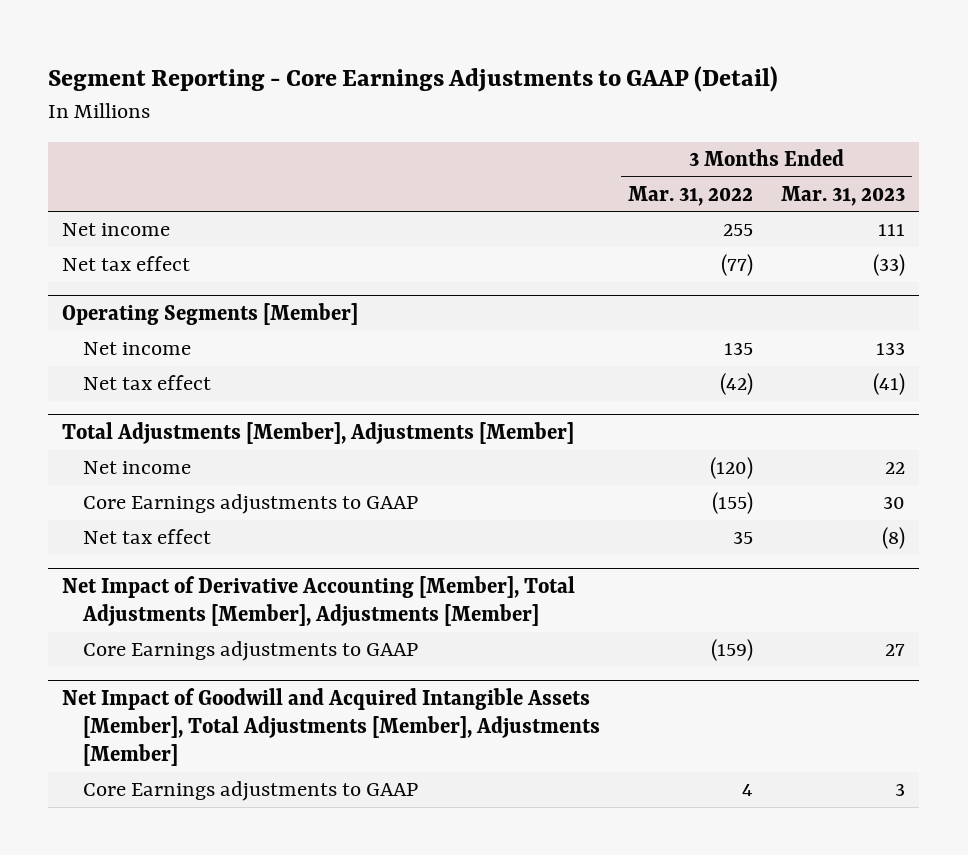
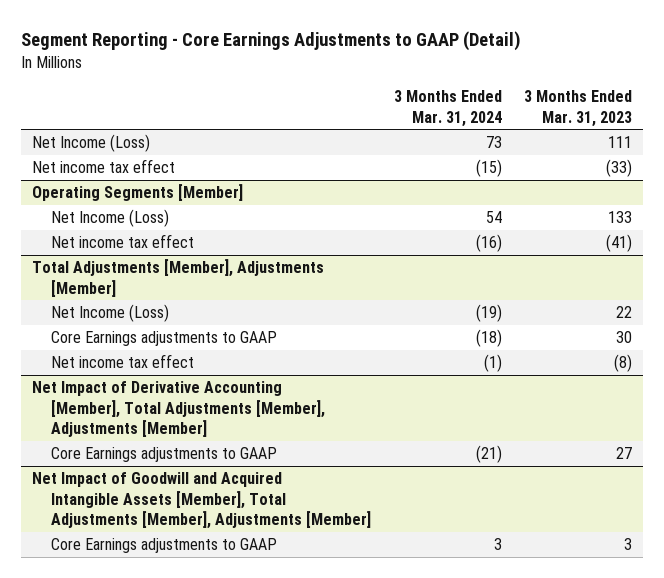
- | 3 Months Ended Mar. 31, 2022 | 3 Months Ended Mar. 31, 2023
+ | 3 Months Ended Mar. 31, 2024 | 3 Months Ended Mar. 31, 2023
- Net income | 255 | 111
- Net tax effect | (77) | (33)
+ Net Income (Loss) | 73 | 111
+ Net income tax effect | (15) | (33)
@ Operating Segments [Member]
- Net income | 135 | 133
- Net tax effect | (42) | (41)
+ Net Income (Loss) | 54 | 133
+ Net income tax effect | (16) | (41)
@ Total Adjustments [Member], Adjustments [Member]
- Net income | (120) | 22
+ Net Income (Loss) | (19) | 22
- Net tax effect | 35 | (8)
+ Net income tax effect | (1) | (8)

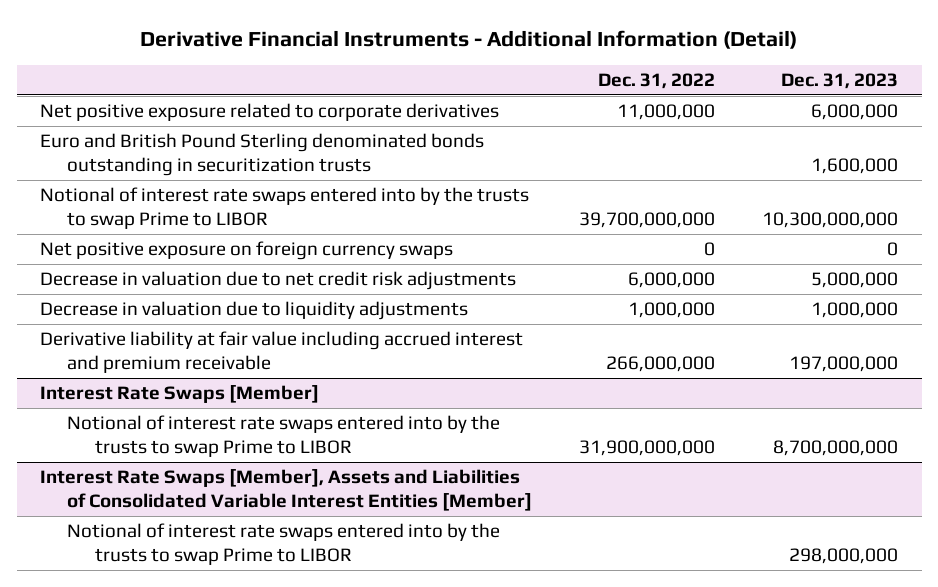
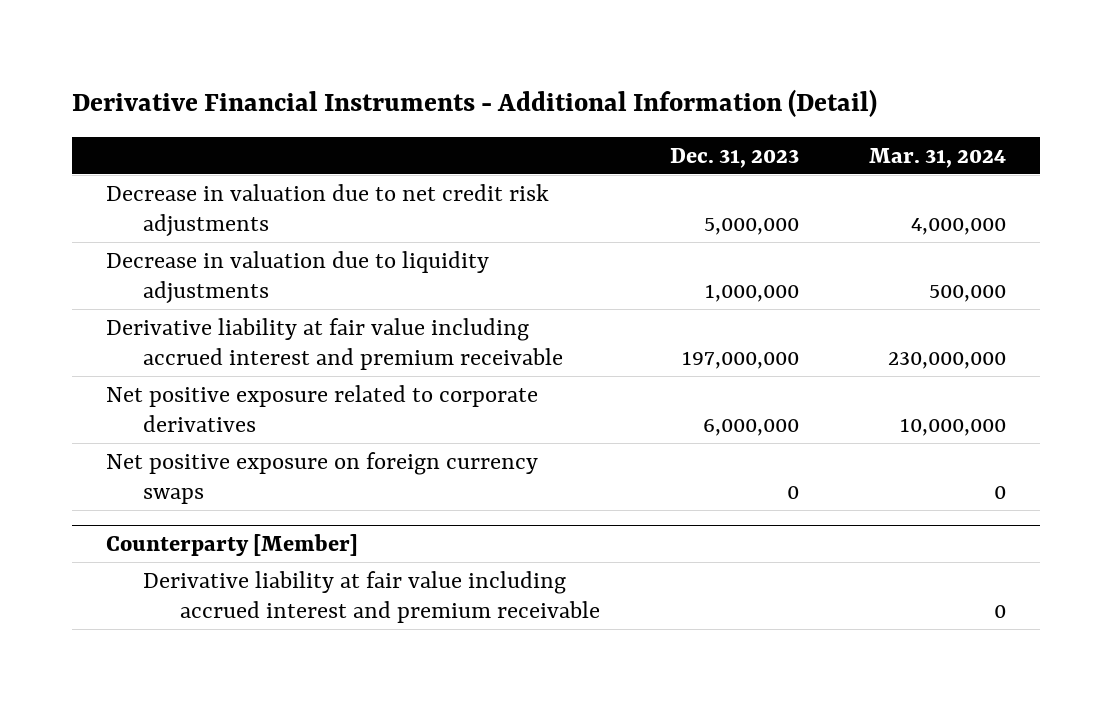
- | Dec. 31, 2022 | Dec. 31, 2023
+ | Dec. 31, 2023 | Mar. 31, 2024
- Euro and British Pound Sterling denominated bonds outstanding in securitization trusts | | 1,600,000
- Notional of interest rate swaps entered into by the trusts to swap Prime to LIBOR | 39,700,000,000 | 10,300,000,000
- Interest Rate Swaps [Member]
- Notional of interest rate swaps entered into by the trusts to swap Prime to LIBOR | 31,900,000,000 | 8,700,000,000
- Interest Rate Swaps [Member], Assets and Liabilities of Consolidated Variable Interest Entities [Member]
- Notional of interest rate swaps entered into by the trusts to swap Prime to LIBOR | | 298,000,000
moved down: Net positive exposure related to corporate derivatives | 6,000,000 | 10,000,000
moved down: Net positive exposure on foreign currency swaps | 0 | 0
+ Counterparty [Member]
+ Derivative liability at fair value including accrued interest and premium receivable | | 0

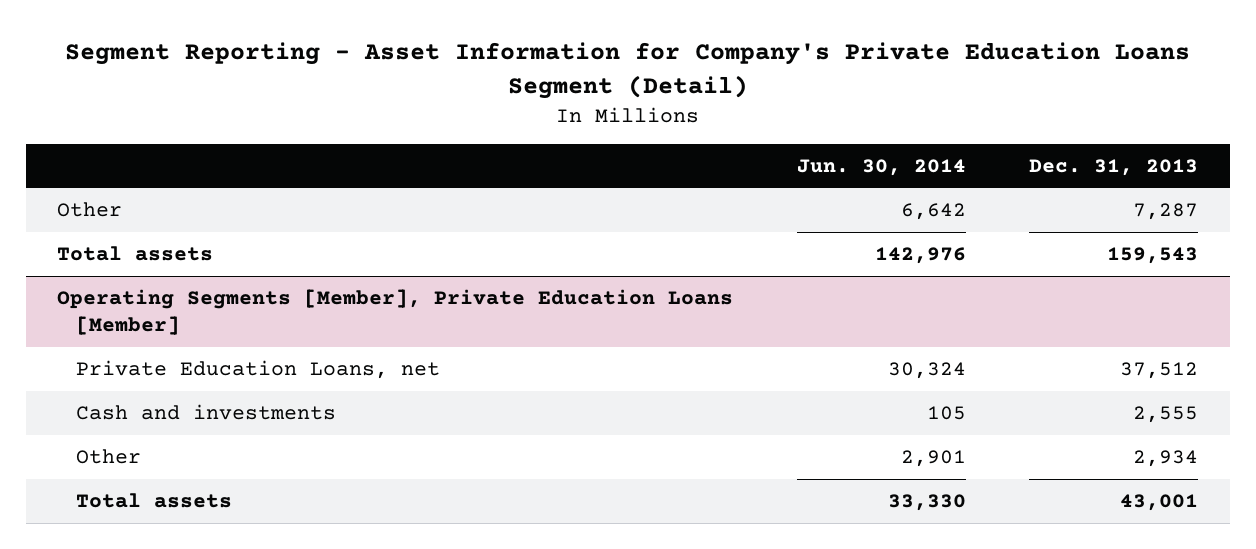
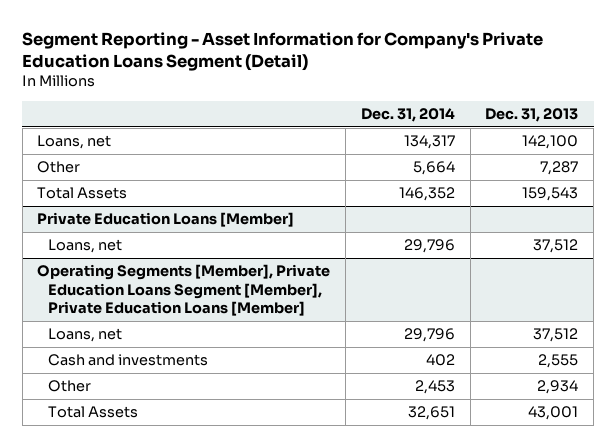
- | Jun. 30, 2014 | Dec. 31, 2013
+ | Dec. 31, 2014 | Dec. 31, 2013
+ Loans, net | 134,317 | 142,100
- Total assets | 142,976 | 159,543
- Operating Segments [Member], Private Education Loans [Member]
- Private Education Loans, net | 30,324 | 37,512
+ Total Assets | 146,352 | 159,543
+ Private Education Loans [Member]
+ Loans, net | 29,796 | 37,512
+ Operating Segments [Member], Private Education Loans Segment [Member], Private Education Loans [Member]
+ Loans, net | 29,796 | 37,512
- Total assets | 33,330 | 43,001
+ Total Assets | 32,651 | 43,001

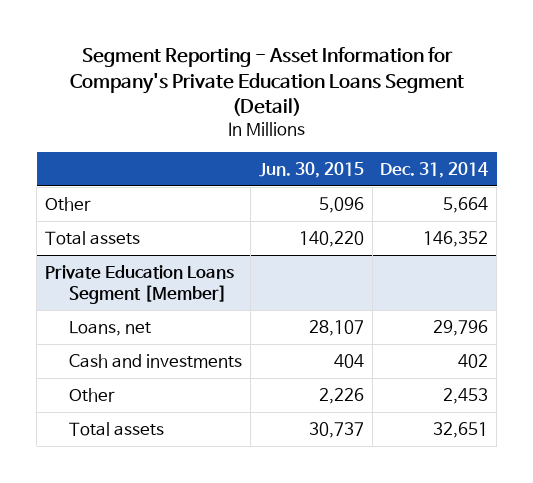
- | Dec. 31, 2014 | Dec. 31, 2013
+ | Jun. 30, 2015 | Dec. 31, 2014
- Loans, net | 134,317 | 142,100
- Total Assets | 146,352 | 159,543
- Private Education Loans [Member]
- Loans, net | 29,796 | 37,512
- Operating Segments [Member], Private Education Loans Segment [Member], Private Education Loans [Member]
+ Total assets | 140,220 | 146,352
+ Private Education Loans Segment [Member]
- Total Assets | 32,651 | 43,001
+ Total assets | 30,737 | 32,651

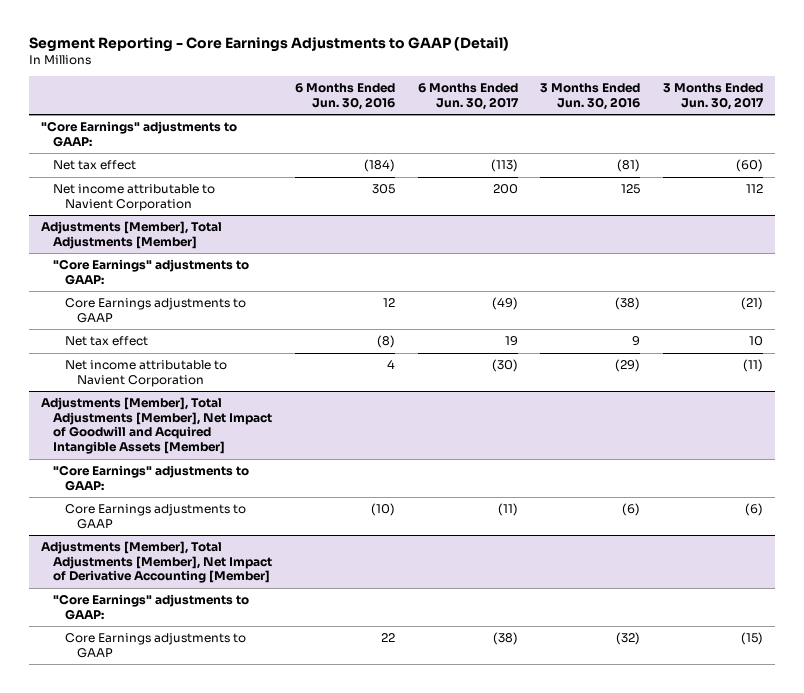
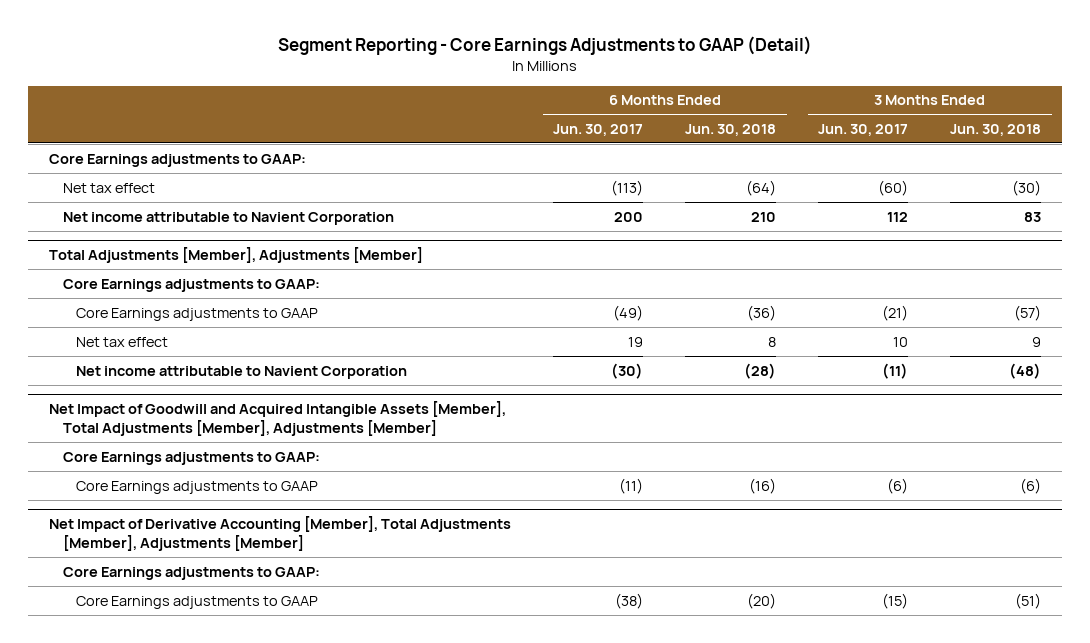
- | 6 Months Ended Jun. 30, 2016 | 6 Months Ended Jun. 30, 2017 | 3 Months Ended Jun. 30, 2016 | 3 Months Ended Jun. 30, 2017
+ | 6 Months Ended Jun. 30, 2017 | 6 Months Ended Jun. 30, 2018 | 3 Months Ended Jun. 30, 2017 | 3 Months Ended Jun. 30, 2018
- "Core Earnings" adjustments to GAAP:
+ Core Earnings adjustments to GAAP:
- Adjustments [Member], Total Adjustments [Member]
- "Core Earnings" adjustments to GAAP:
+ Total Adjustments [Member], Adjustments [Member]
+ Core Earnings adjustments to GAAP:
- Adjustments [Member], Total Adjustments [Member], Net Impact of Goodwill and Acquired Intangible Assets [Member]
- "Core Earnings" adjustments to GAAP:
+ Net Impact of Goodwill and Acquired Intangible Assets [Member], Total Adjustments [Member], Adjustments [Member]
+ Core Earnings adjustments to GAAP:
- Adjustments [Member], Total Adjustments [Member], Net Impact of Derivative Accounting [Member]
- "Core Earnings" adjustments to GAAP:
+ Net Impact of Derivative Accounting [Member], Total Adjustments [Member], Adjustments [Member]
+ Core Earnings adjustments to GAAP:

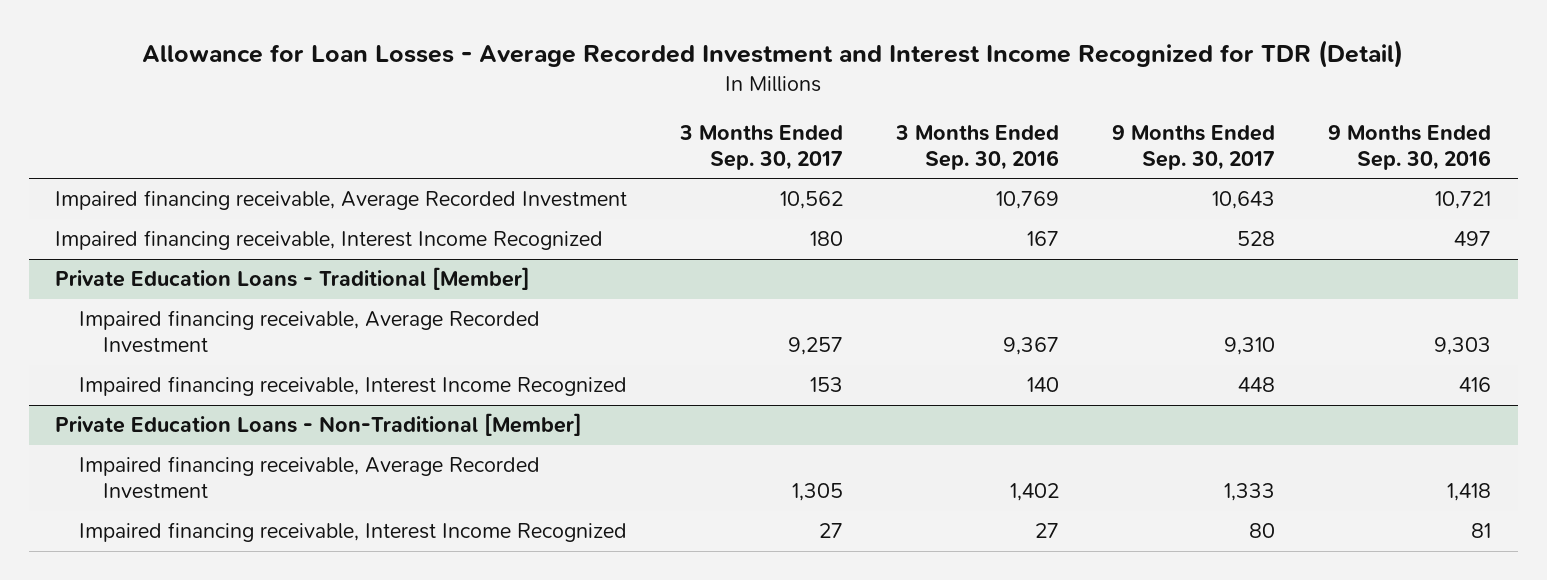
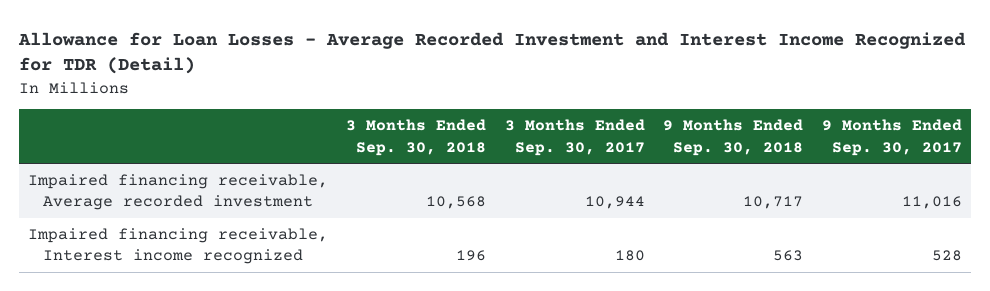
- | 3 Months Ended Sep. 30, 2017 | 3 Months Ended Sep. 30, 2016 | 9 Months Ended Sep. 30, 2017 | 9 Months Ended Sep. 30, 2016
+ | 3 Months Ended Sep. 30, 2018 | 3 Months Ended Sep. 30, 2017 | 9 Months Ended Sep. 30, 2018 | 9 Months Ended Sep. 30, 2017
- Impaired financing receivable, Average Recorded Investment | 10,562 | 10,769 | 10,643 | 10,721
- Impaired financing receivable, Interest Income Recognized | 180 | 167 | 528 | 497
- Private Education Loans - Traditional [Member]
- Impaired financing receivable, Average Recorded Investment | 9,257 | 9,367 | 9,310 | 9,303
- Impaired financing receivable, Interest Income Recognized | 153 | 140 | 448 | 416
- Private Education Loans - Non-Traditional [Member]
- Impaired financing receivable, Average Recorded Investment | 1,305 | 1,402 | 1,333 | 1,418
- Impaired financing receivable, Interest Income Recognized | 27 | 27 | 80 | 81
+ Impaired financing receivable, Average recorded investment | 10,568 | 10,944 | 10,717 | 11,016
+ Impaired financing receivable, Interest income recognized | 196 | 180 | 563 | 528

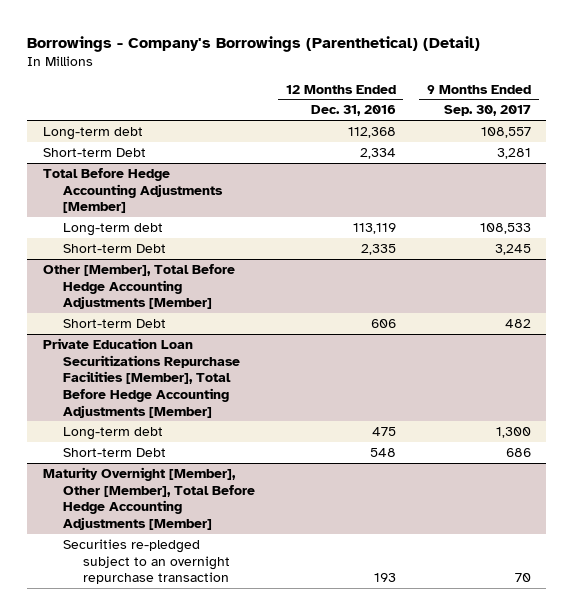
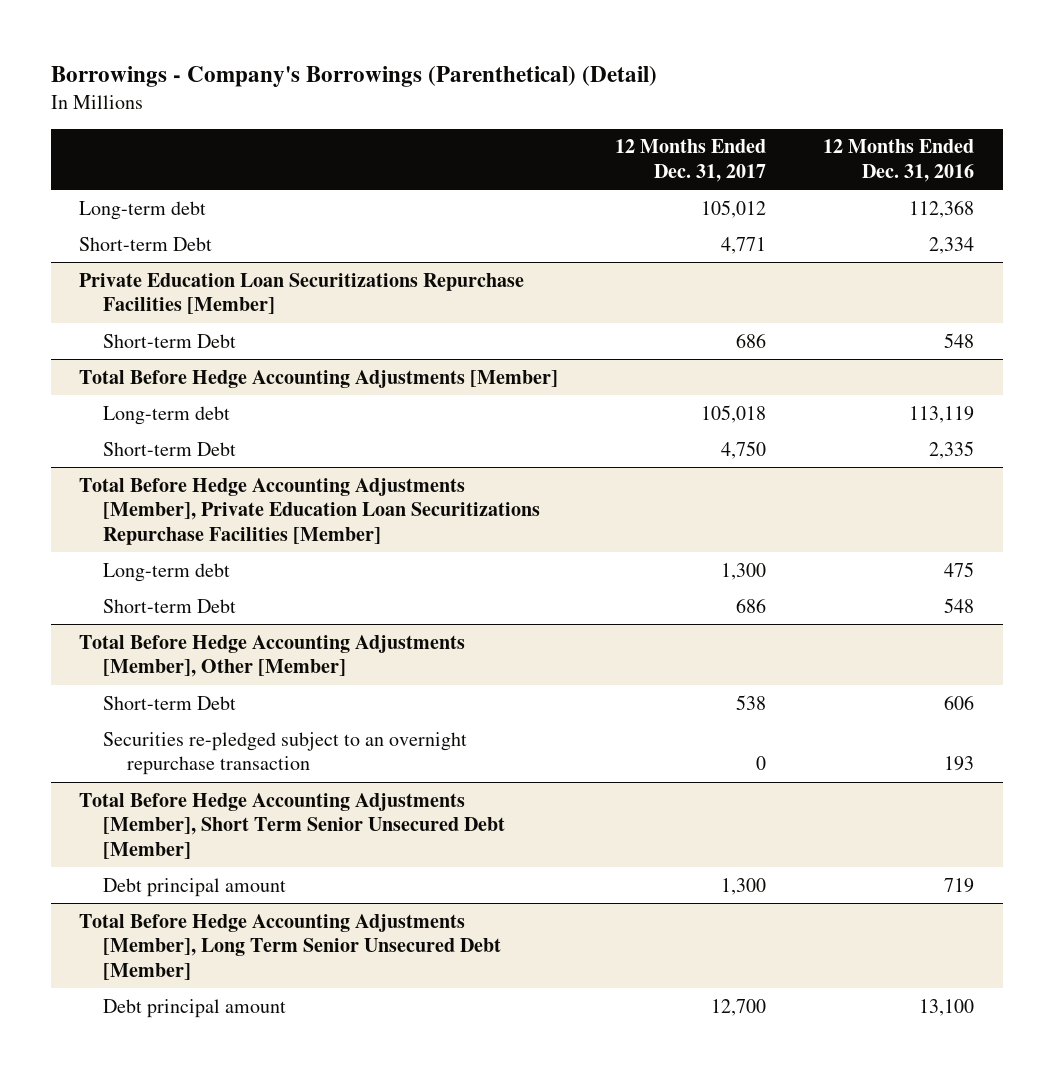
- | 12 Months Ended Dec. 31, 2016 | 9 Months Ended Sep. 30, 2017
+ | 12 Months Ended Dec. 31, 2017 | 12 Months Ended Dec. 31, 2016
+ Private Education Loan Securitizations Repurchase Facilities [Member]
+ Short-term Debt | 686 | 548
- Other [Member], Total Before Hedge Accounting Adjustments [Member]
- Short-term Debt | 606 | 482
- Private Education Loan Securitizations Repurchase Facilities [Member], Total Before Hedge Accounting Adjustments [Member]
+ Total Before Hedge Accounting Adjustments [Member], Private Education Loan Securitizations Repurchase Facilities [Member]
- Maturity Overnight [Member], Other [Member], Total Before Hedge Accounting Adjustments [Member]
+ Total Before Hedge Accounting Adjustments [Member], Other [Member]
+ Short-term Debt | 538 | 606
+ Total Before Hedge Accounting Adjustments [Member], Short Term Senior Unsecured Debt [Member]
+ Debt principal amount | 1,300 | 719
+ Total Before Hedge Accounting Adjustments [Member], Long Term Senior Unsecured Debt [Member]
+ Debt principal amount | 12,700 | 13,100

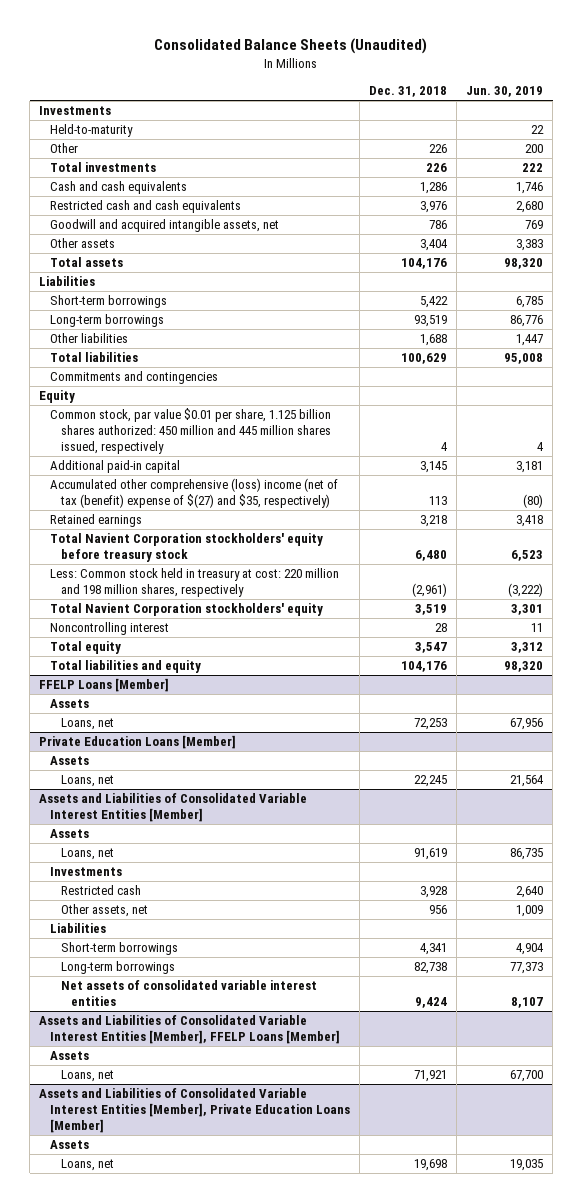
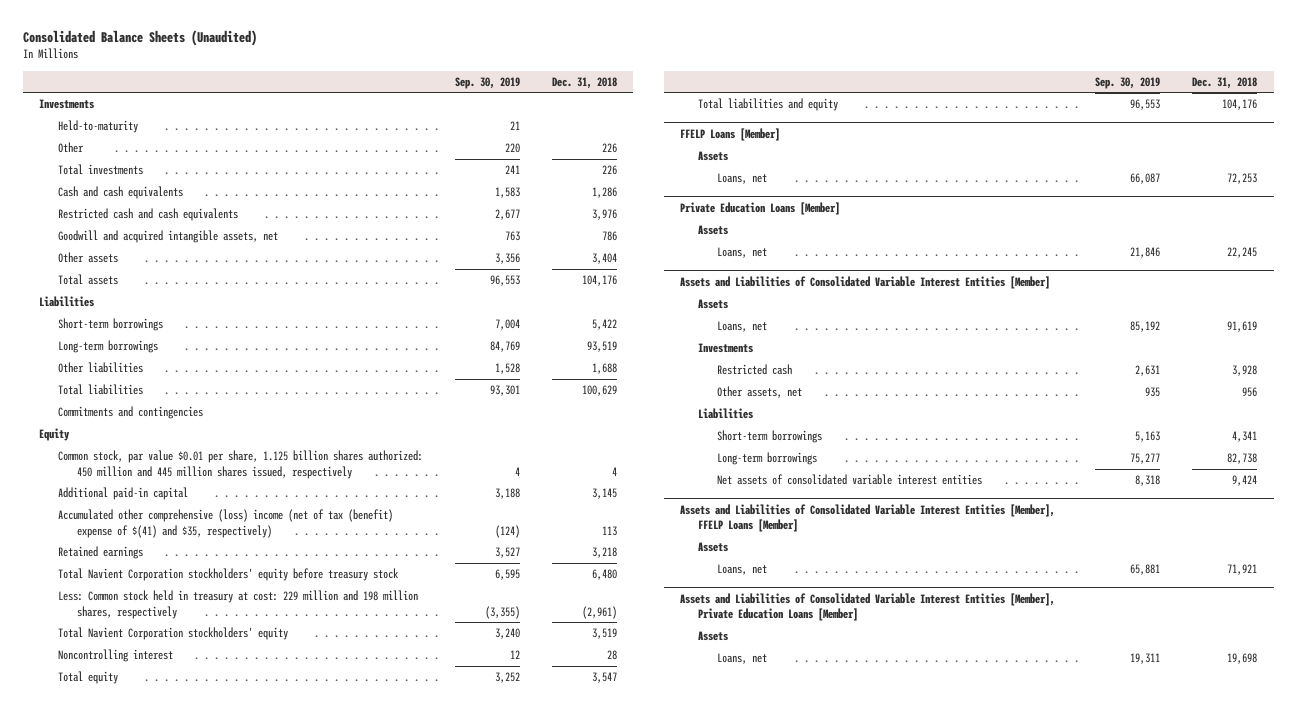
- | Dec. 31, 2018 | Jun. 30, 2019
+ | Sep. 30, 2019 | Dec. 31, 2018
- Accumulated other comprehensive (loss) income (net of tax (benefit) expense of $(27) and $35, respectively) | 113 | (80)
+ Accumulated other comprehensive (loss) income (net of tax (benefit) expense of $(41) and $35, respectively) | (124) | 113
- Less: Common stock held in treasury at cost: 220 million and 198 million shares, respectively | (2,961) | (3,222)
+ Less: Common stock held in treasury at cost: 229 million and 198 million shares, respectively | (3,355) | (2,961)

